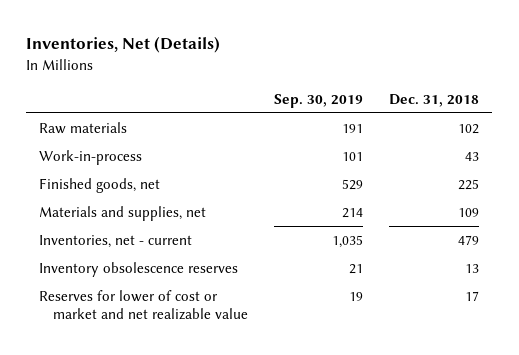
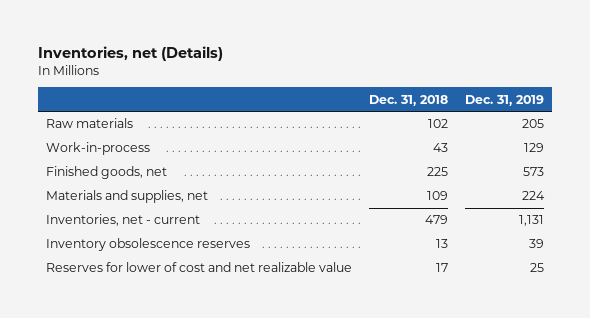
- Inventories, Net (Details)
+ Inventories, net (Details)
- | Sep. 30, 2019 | Dec. 31, 2018
+ | Dec. 31, 2018 | Dec. 31, 2019
- Reserves for lower of cost or market and net realizable value | 19 | 17
+ Reserves for lower of cost and net realizable value | 17 | 25

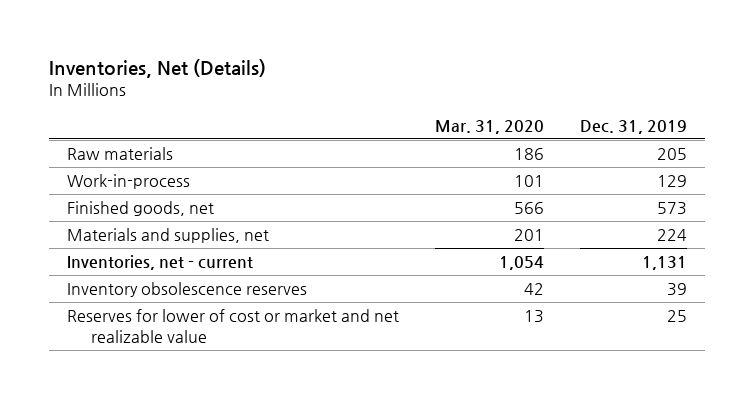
- Inventories, net (Details)
+ Inventories, Net (Details)
- | Dec. 31, 2018 | Dec. 31, 2019
+ | Mar. 31, 2020 | Dec. 31, 2019
- Reserves for lower of cost and net realizable value | 17 | 25
+ Reserves for lower of cost or market and net realizable value | 13 | 25

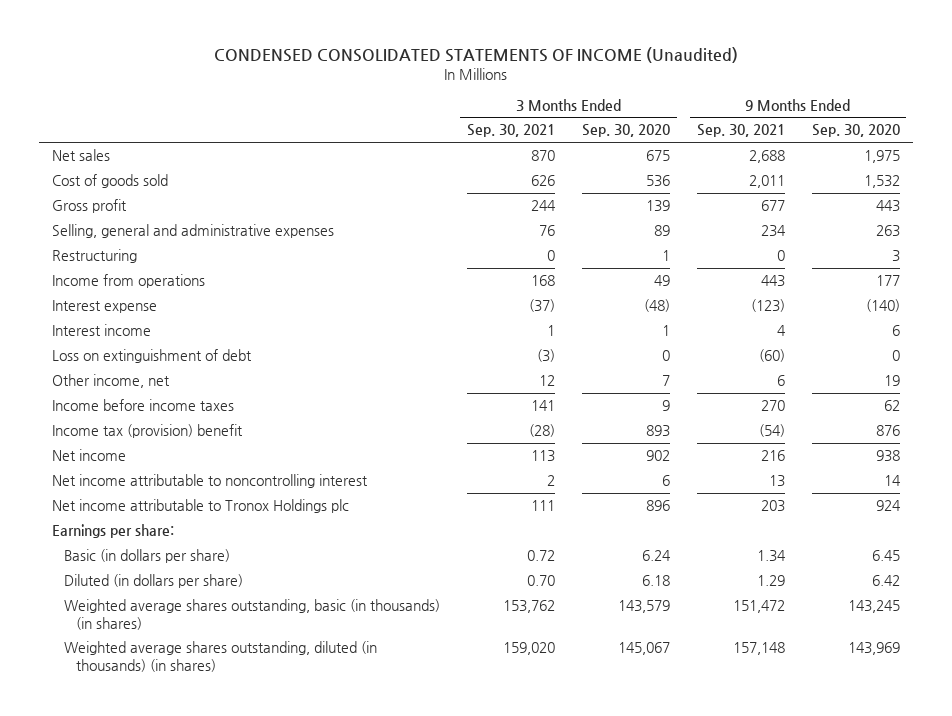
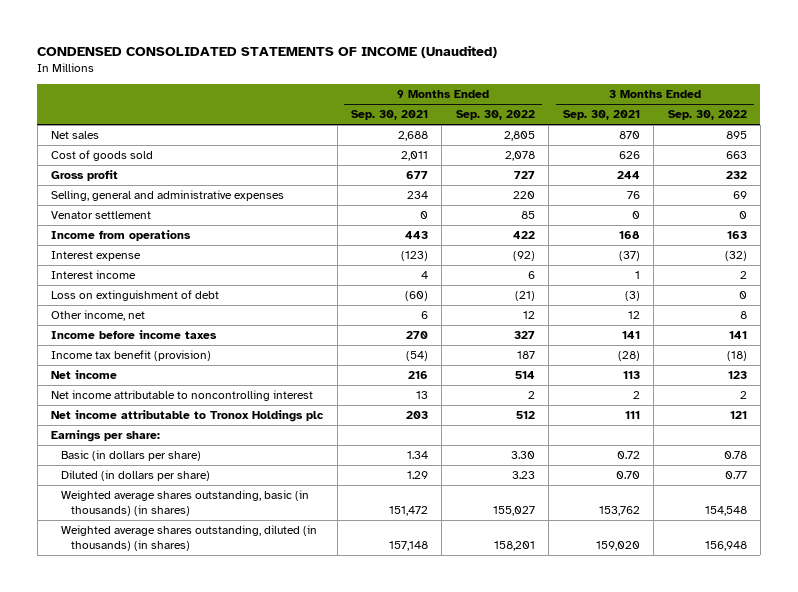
- | 3 Months Ended Sep. 30, 2021 | 3 Months Ended Sep. 30, 2020 | 9 Months Ended Sep. 30, 2021 | 9 Months Ended Sep. 30, 2020
+ | 9 Months Ended Sep. 30, 2021 | 9 Months Ended Sep. 30, 2022 | 3 Months Ended Sep. 30, 2021 | 3 Months Ended Sep. 30, 2022
- Restructuring | 0 | 1 | 0 | 3
+ Venator settlement | 0 | 85 | 0 | 0
- Income tax (provision) benefit | (28) | 893 | (54) | 876
+ Income tax benefit (provision) | (54) | 187 | (28) | (18)

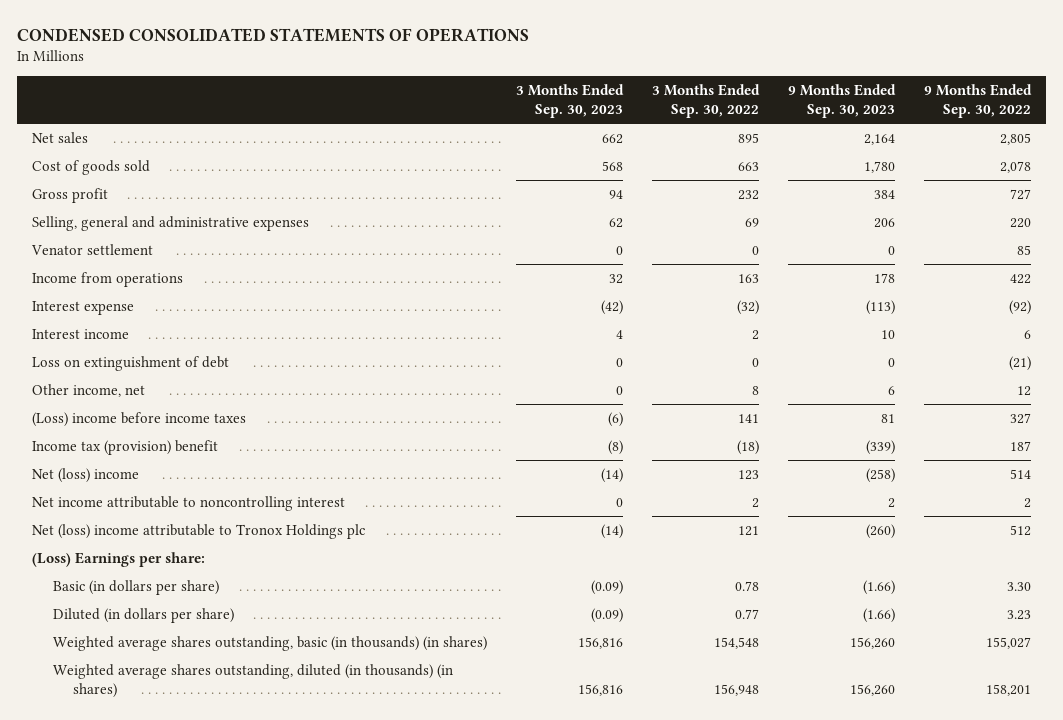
- CONDENSED CONSOLIDATED STATEMENTS OF INCOME (Unaudited)
+ CONDENSED CONSOLIDATED STATEMENTS OF OPERATIONS
- | 9 Months Ended Sep. 30, 2021 | 9 Months Ended Sep. 30, 2022 | 3 Months Ended Sep. 30, 2021 | 3 Months Ended Sep. 30, 2022
+ | 3 Months Ended Sep. 30, 2023 | 3 Months Ended Sep. 30, 2022 | 9 Months Ended Sep. 30, 2023 | 9 Months Ended Sep. 30, 2022
- Income before income taxes | 270 | 327 | 141 | 141
- Income tax benefit (provision) | (54) | 187 | (28) | (18)
- Net income | 216 | 514 | 113 | 123
+ (Loss) income before income taxes | (6) | 141 | 81 | 327
+ Income tax (provision) benefit | (8) | (18) | (339) | 187
+ Net (loss) income | (14) | 123 | (258) | 514
- Net income attributable to Tronox Holdings plc | 203 | 512 | 111 | 121
- Earnings per share:
+ Net (loss) income attributable to Tronox Holdings plc | (14) | 121 | (260) | 512
+ (Loss) Earnings per share:

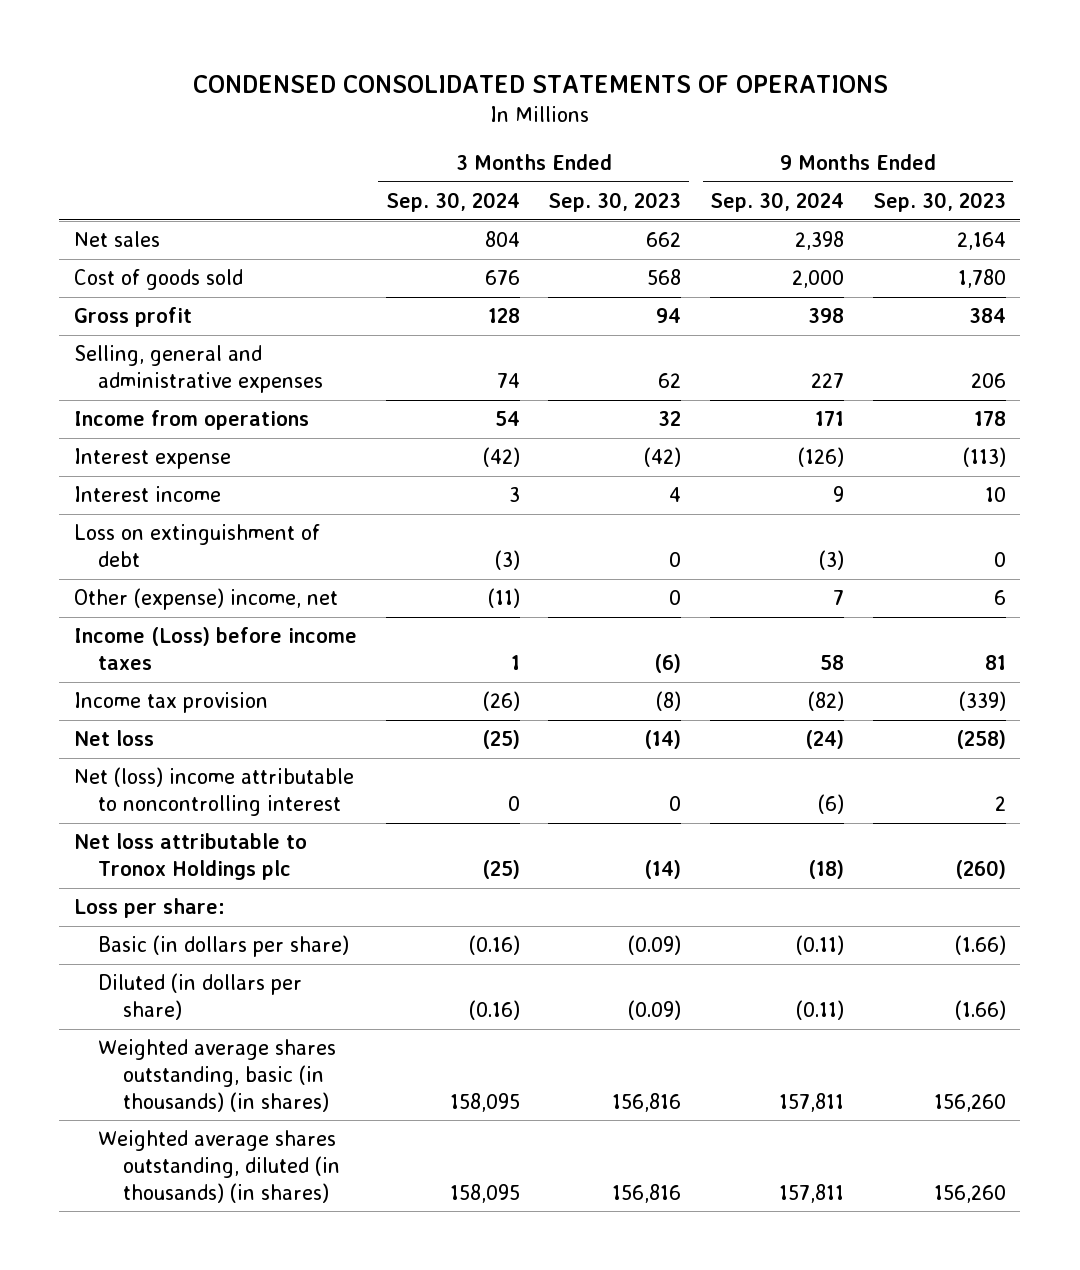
- | 3 Months Ended Sep. 30, 2023 | 3 Months Ended Sep. 30, 2022 | 9 Months Ended Sep. 30, 2023 | 9 Months Ended Sep. 30, 2022
+ | 3 Months Ended Sep. 30, 2024 | 3 Months Ended Sep. 30, 2023 | 9 Months Ended Sep. 30, 2024 | 9 Months Ended Sep. 30, 2023
- Venator settlement | 0 | 0 | 0 | 85
- Other income, net | 0 | 8 | 6 | 12
- (Loss) income before income taxes | (6) | 141 | 81 | 327
- Income tax (provision) benefit | (8) | (18) | (339) | 187
- Net (loss) income | (14) | 123 | (258) | 514
- Net income attributable to noncontrolling interest | 0 | 2 | 2 | 2
- Net (loss) income attributable to Tronox Holdings plc | (14) | 121 | (260) | 512
- (Loss) Earnings per share:
+ Other (expense) income, net | (11) | 0 | 7 | 6
+ Income (Loss) before income taxes | 1 | (6) | 58 | 81
+ Income tax provision | (26) | (8) | (82) | (339)
+ Net loss | (25) | (14) | (24) | (258)
+ Net (loss) income attributable to noncontrolling interest | 0 | 0 | (6) | 2
+ Net loss attributable to Tronox Holdings plc | (25) | (14) | (18) | (260)
+ Loss per share:

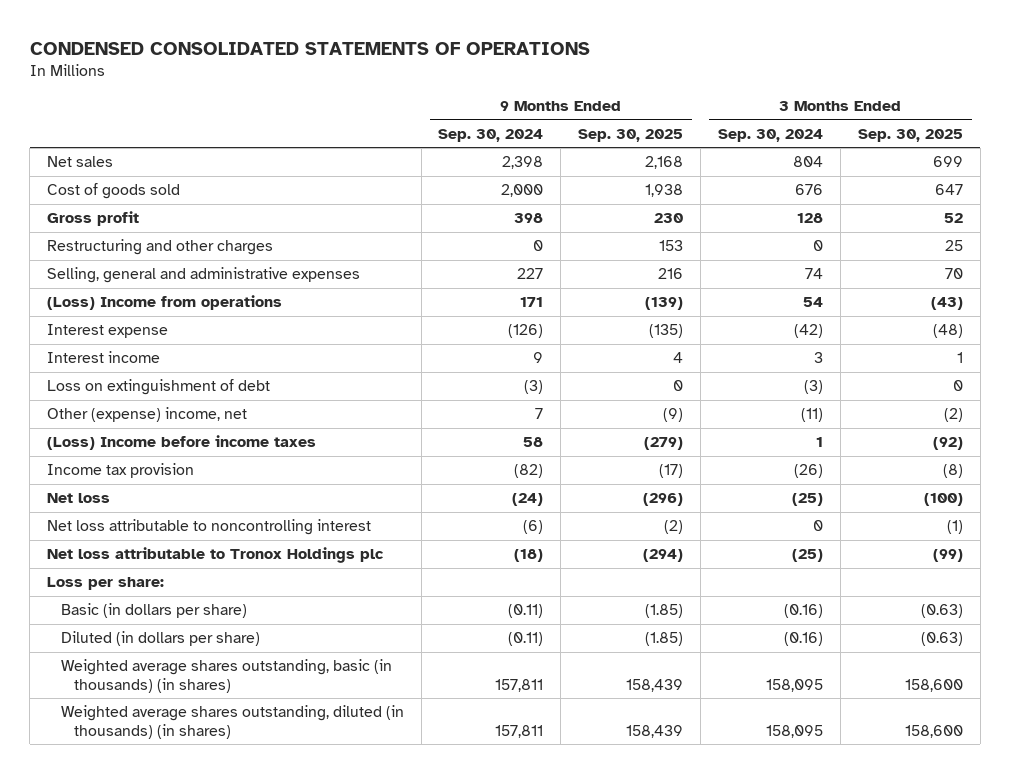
- | 3 Months Ended Sep. 30, 2024 | 3 Months Ended Sep. 30, 2023 | 9 Months Ended Sep. 30, 2024 | 9 Months Ended Sep. 30, 2023
+ | 9 Months Ended Sep. 30, 2024 | 9 Months Ended Sep. 30, 2025 | 3 Months Ended Sep. 30, 2024 | 3 Months Ended Sep. 30, 2025
+ Restructuring and other charges | 0 | 153 | 0 | 25
- Income from operations | 54 | 32 | 171 | 178
+ (Loss) Income from operations | 171 | (139) | 54 | (43)
- Income (Loss) before income taxes | 1 | (6) | 58 | 81
+ (Loss) Income before income taxes | 58 | (279) | 1 | (92)
- Net (loss) income attributable to noncontrolling interest | 0 | 0 | (6) | 2
+ Net loss attributable to noncontrolling interest | (6) | (2) | 0 | (1)

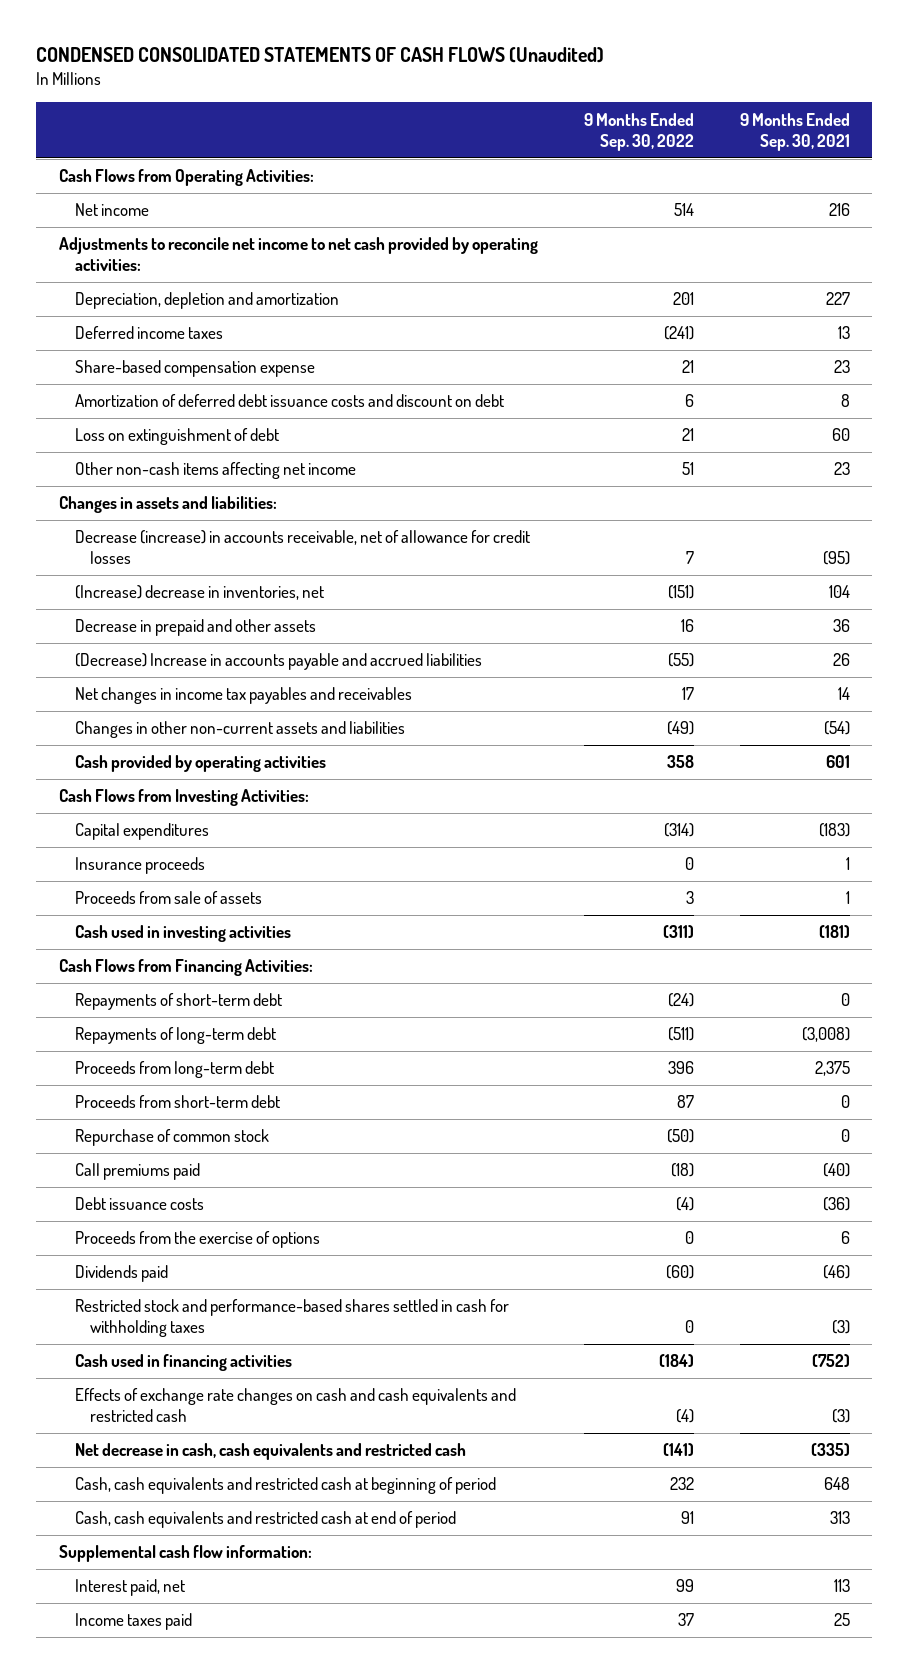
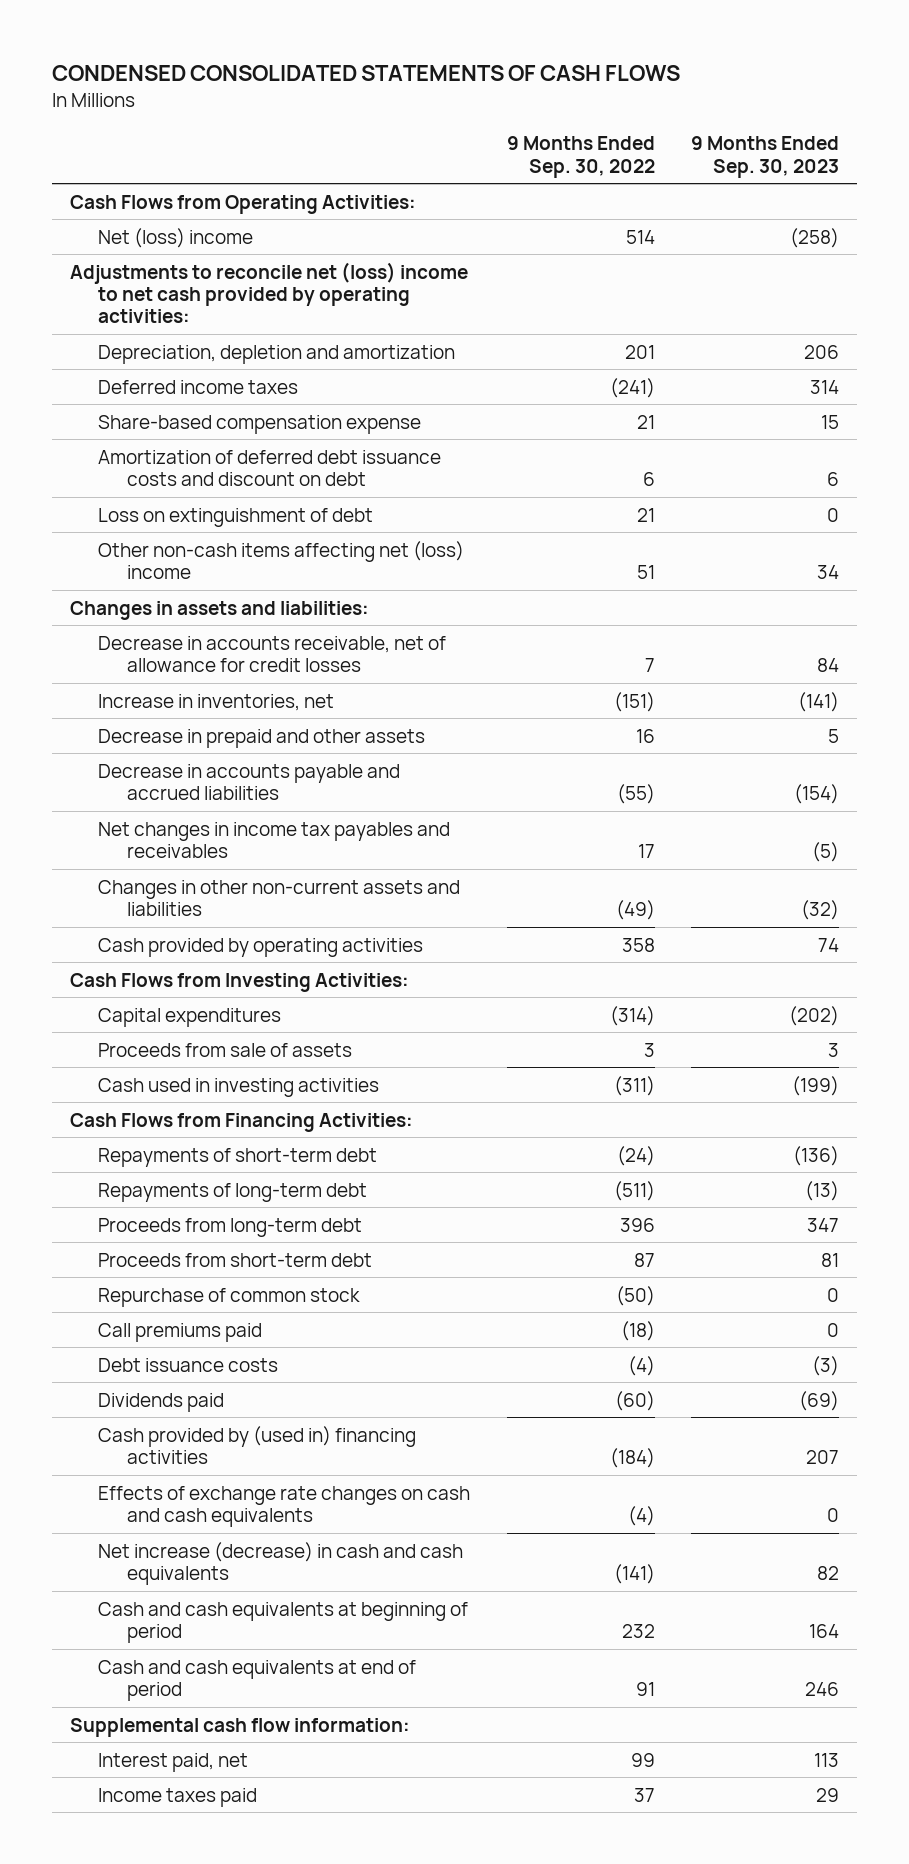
- CONDENSED CONSOLIDATED STATEMENTS OF CASH FLOWS (Unaudited)
+ CONDENSED CONSOLIDATED STATEMENTS OF CASH FLOWS
- | 9 Months Ended Sep. 30, 2022 | 9 Months Ended Sep. 30, 2021
+ | 9 Months Ended Sep. 30, 2022 | 9 Months Ended Sep. 30, 2023
- Net income | 514 | 216
- Adjustments to reconcile net income to net cash provided by operating activities:
+ Net (loss) income | 514 | (258)
+ Adjustments to reconcile net (loss) income to net cash provided by operating activities:
- Other non-cash items affecting net income | 51 | 23
+ Other non-cash items affecting net (loss) income | 51 | 34
- Decrease (increase) in accounts receivable, net of allowance for credit losses | 7 | (95)
- (Increase) decrease in inventories, net | (151) | 104
+ Decrease in accounts receivable, net of allowance for credit losses | 7 | 84
+ Increase in inventories, net | (151) | (141)
- (Decrease) Increase in accounts payable and accrued liabilities | (55) | 26
+ Decrease in accounts payable and accrued liabilities | (55) | (154)
- Insurance proceeds | 0 | 1
- Proceeds from the exercise of options | 0 | 6
- Restricted stock and performance-based shares settled in cash for withholding taxes | 0 | (3)
- Cash used in financing activities | (184) | (752)
- Effects of exchange rate changes on cash and cash equivalents and restricted cash | (4) | (3)
- Net decrease in cash, cash equivalents and restricted cash | (141) | (335)
- Cash, cash equivalents and restricted cash at beginning of period | 232 | 648
- Cash, cash equivalents and restricted cash at end of period | 91 | 313
+ Cash provided by (used in) financing activities | (184) | 207
+ Effects of exchange rate changes on cash and cash equivalents | (4) | 0
+ Net increase (decrease) in cash and cash equivalents | (141) | 82
+ Cash and cash equivalents at beginning of period | 232 | 164
+ Cash and cash equivalents at end of period | 91 | 246

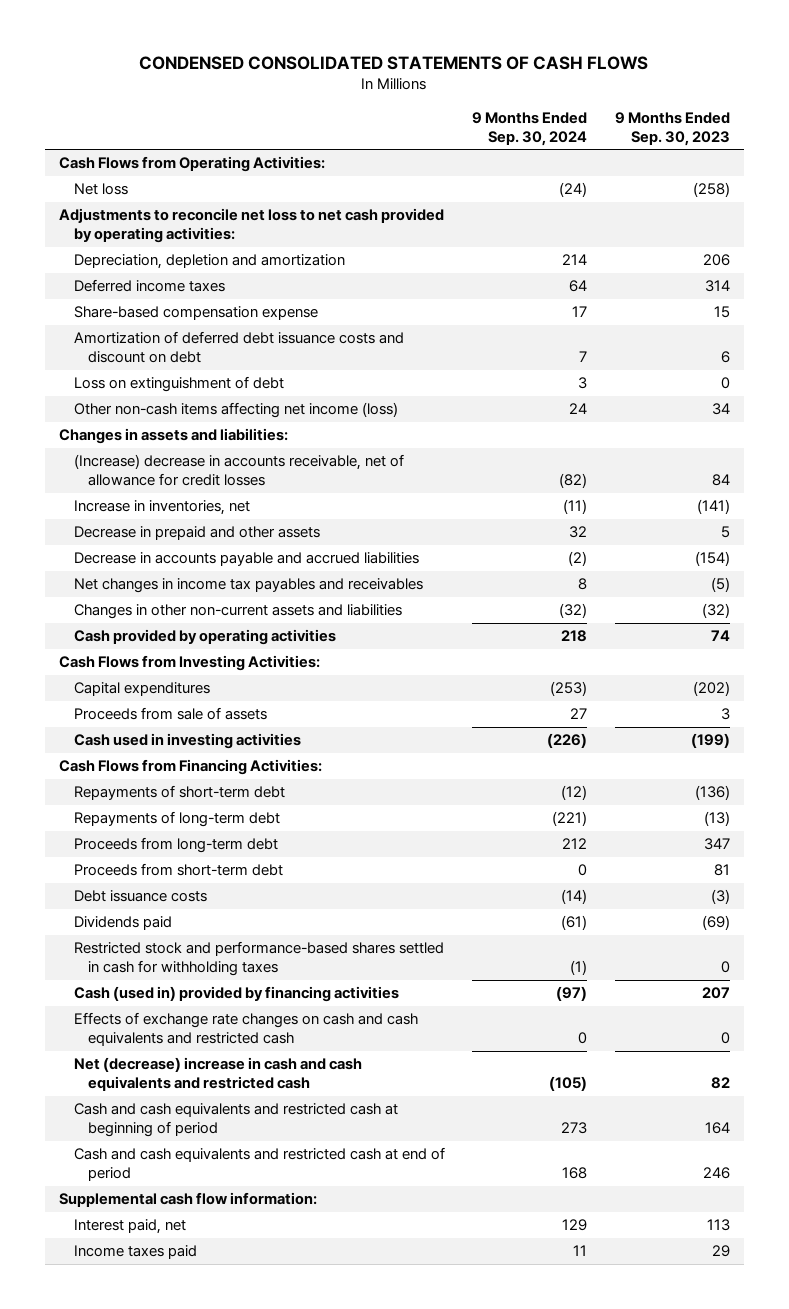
- | 9 Months Ended Sep. 30, 2022 | 9 Months Ended Sep. 30, 2023
+ | 9 Months Ended Sep. 30, 2024 | 9 Months Ended Sep. 30, 2023
- Net (loss) income | 514 | (258)
- Adjustments to reconcile net (loss) income to net cash provided by operating activities:
+ Net loss | (24) | (258)
+ Adjustments to reconcile net loss to net cash provided by operating activities:
- Other non-cash items affecting net (loss) income | 51 | 34
+ Other non-cash items affecting net income (loss) | 24 | 34
- Decrease in accounts receivable, net of allowance for credit losses | 7 | 84
+ (Increase) decrease in accounts receivable, net of allowance for credit losses | (82) | 84
- Repurchase of common stock | (50) | 0
- Call premiums paid | (18) | 0
- Cash provided by (used in) financing activities | (184) | 207
- Effects of exchange rate changes on cash and cash equivalents | (4) | 0
- Net increase (decrease) in cash and cash equivalents | (141) | 82
- Cash and cash equivalents at beginning of period | 232 | 164
- Cash and cash equivalents at end of period | 91 | 246
+ Restricted stock and performance-based shares settled in cash for withholding taxes | (1) | 0
+ Cash (used in) provided by financing activities | (97) | 207
+ Effects of exchange rate changes on cash and cash equivalents and restricted cash | 0 | 0
+ Net (decrease) increase in cash and cash equivalents and restricted cash | (105) | 82
+ Cash and cash equivalents and restricted cash at beginning of period | 273 | 164
+ Cash and cash equivalents and restricted cash at end of period | 168 | 246

